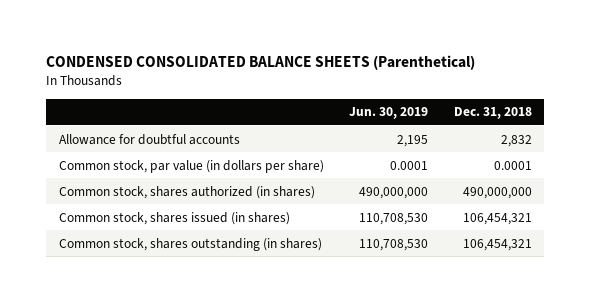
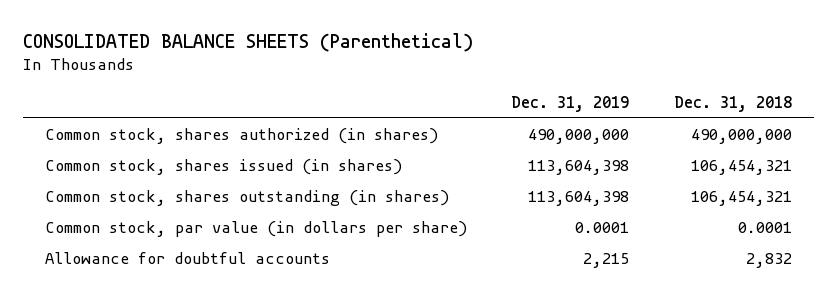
- CONDENSED CONSOLIDATED BALANCE SHEETS (Parenthetical)
+ CONSOLIDATED BALANCE SHEETS (Parenthetical)
- | Jun. 30, 2019 | Dec. 31, 2018
+ | Dec. 31, 2019 | Dec. 31, 2018
moved down: Common stock, par value (in dollars per share) | 0.0001 | 0.0001
moved down: Allowance for doubtful accounts | 2,215 | 2,832

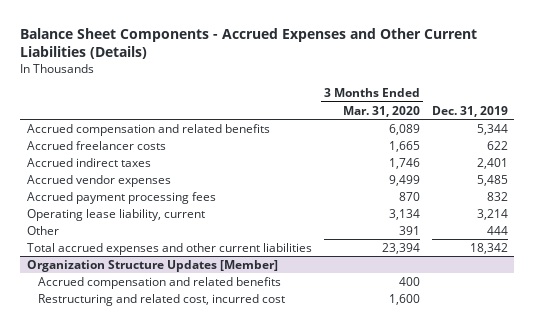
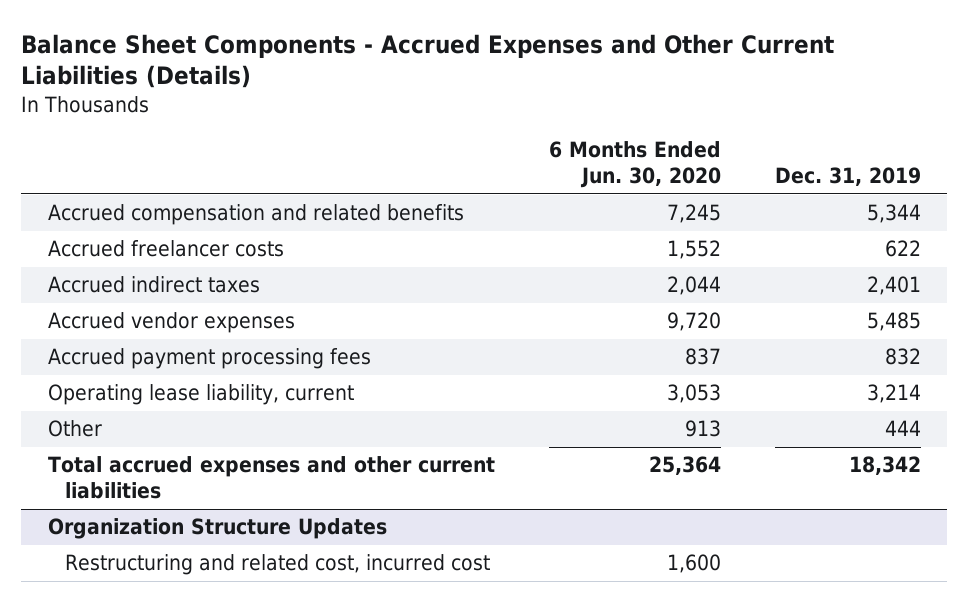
- | 3 Months Ended Mar. 31, 2020 | Dec. 31, 2019
+ | 6 Months Ended Jun. 30, 2020 | Dec. 31, 2019
- Organization Structure Updates [Member]
- Accrued compensation and related benefits | 400 |
+ Organization Structure Updates

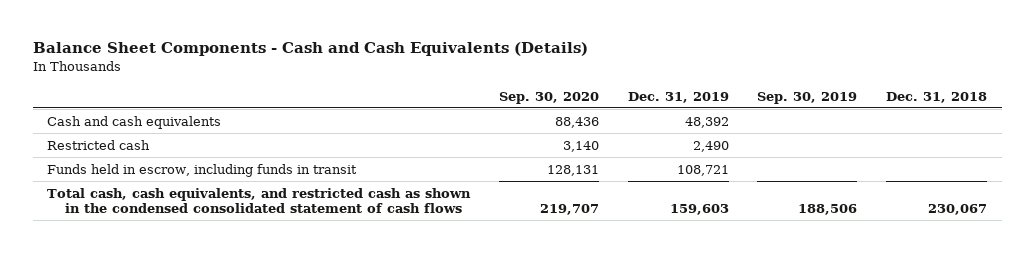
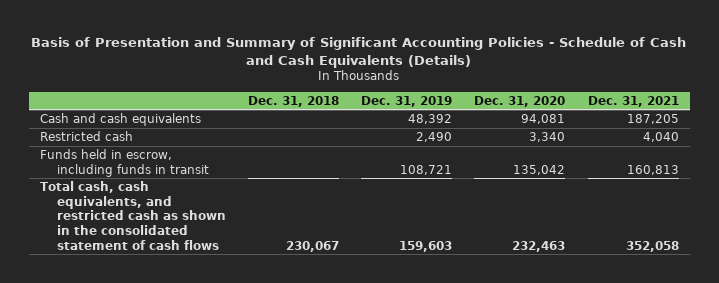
- Balance Sheet Components - Cash and Cash Equivalents (Details)
+ Basis of Presentation and Summary of Significant Accounting Policies - Schedule of Cash and Cash Equivalents (Details)
- | Sep. 30, 2020 | Dec. 31, 2019 | Sep. 30, 2019 | Dec. 31, 2018
+ | Dec. 31, 2018 | Dec. 31, 2019 | Dec. 31, 2020 | Dec. 31, 2021
- Total cash, cash equivalents, and restricted cash as shown in the condensed consolidated statement of cash flows | 219,707 | 159,603 | 188,506 | 230,067
+ Total cash, cash equivalents, and restricted cash as shown in the consolidated statement of cash flows | 230,067 | 159,603 | 232,463 | 352,058

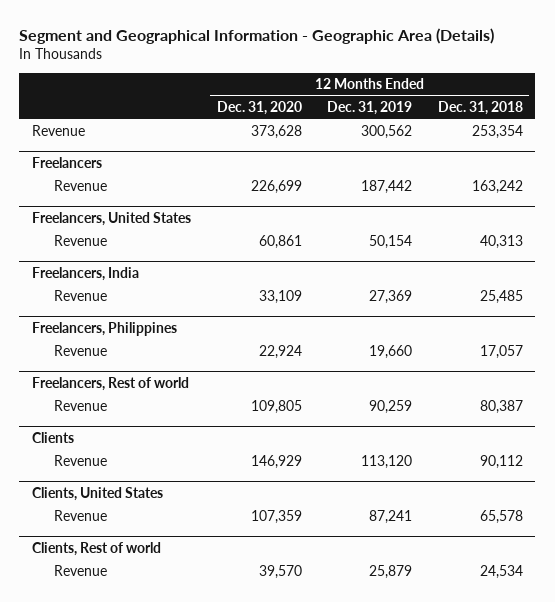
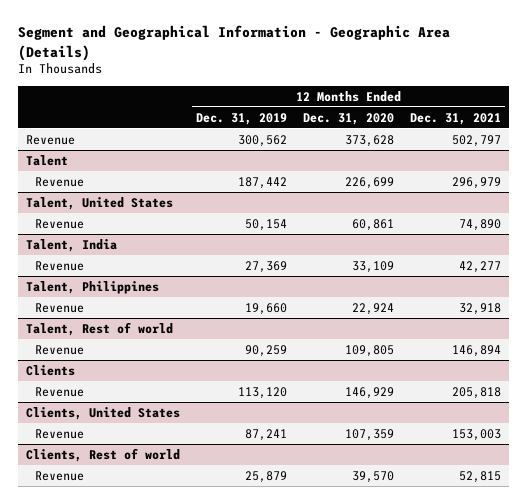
- | 12 Months Ended Dec. 31, 2020 | 12 Months Ended Dec. 31, 2019 | 12 Months Ended Dec. 31, 2018
+ | 12 Months Ended Dec. 31, 2019 | 12 Months Ended Dec. 31, 2020 | 12 Months Ended Dec. 31, 2021
- Freelancers
+ Talent
- Freelancers, United States
+ Talent, United States
- Freelancers, India
+ Talent, India
- Freelancers, Philippines
+ Talent, Philippines
- Freelancers, Rest of world
+ Talent, Rest of world

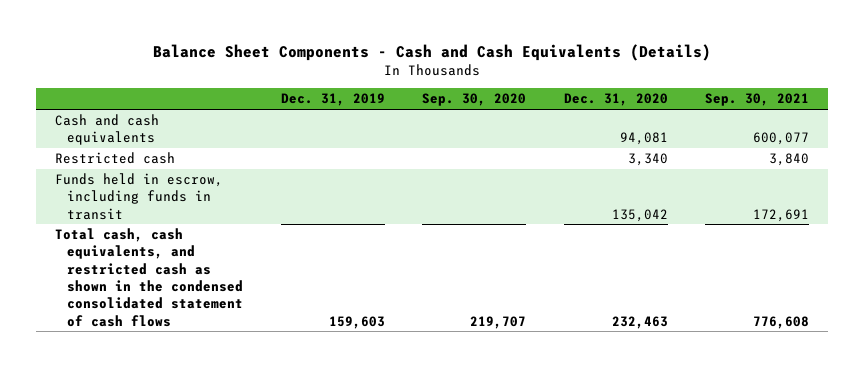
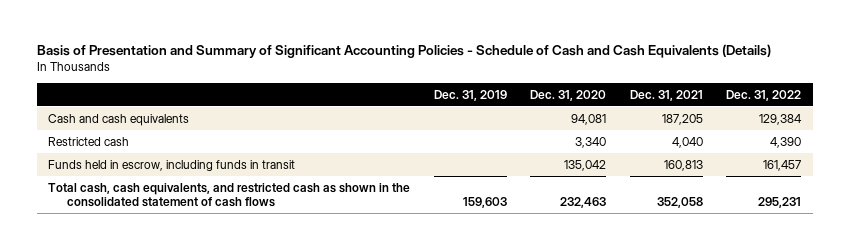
- Balance Sheet Components - Cash and Cash Equivalents (Details)
+ Basis of Presentation and Summary of Significant Accounting Policies - Schedule of Cash and Cash Equivalents (Details)
- | Dec. 31, 2019 | Sep. 30, 2020 | Dec. 31, 2020 | Sep. 30, 2021
+ | Dec. 31, 2019 | Dec. 31, 2020 | Dec. 31, 2021 | Dec. 31, 2022
- Total cash, cash equivalents, and restricted cash as shown in the condensed consolidated statement of cash flows | 159,603 | 219,707 | 232,463 | 776,608
+ Total cash, cash equivalents, and restricted cash as shown in the consolidated statement of cash flows | 159,603 | 232,463 | 352,058 | 295,231

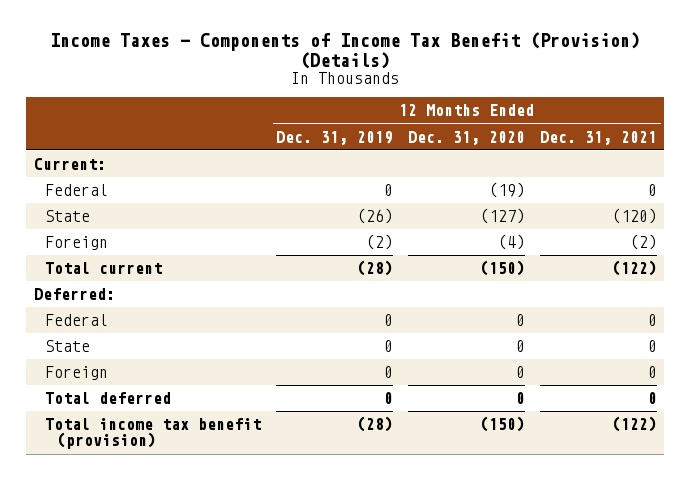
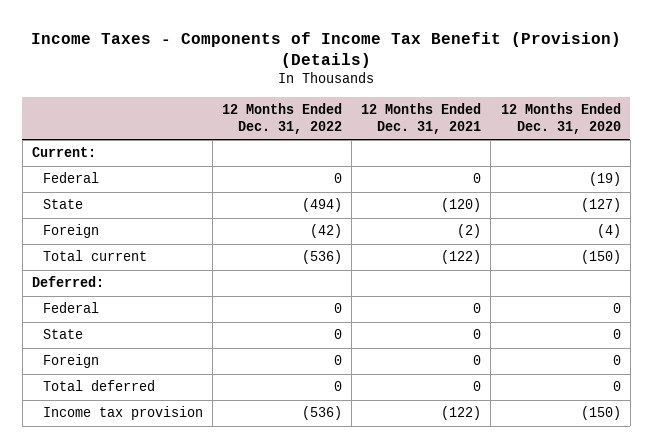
- | 12 Months Ended Dec. 31, 2019 | 12 Months Ended Dec. 31, 2020 | 12 Months Ended Dec. 31, 2021
+ | 12 Months Ended Dec. 31, 2022 | 12 Months Ended Dec. 31, 2021 | 12 Months Ended Dec. 31, 2020
- Total income tax benefit (provision) | (28) | (150) | (122)
+ Income tax provision | (536) | (122) | (150)

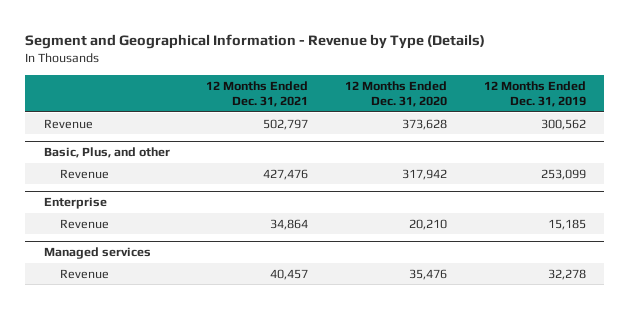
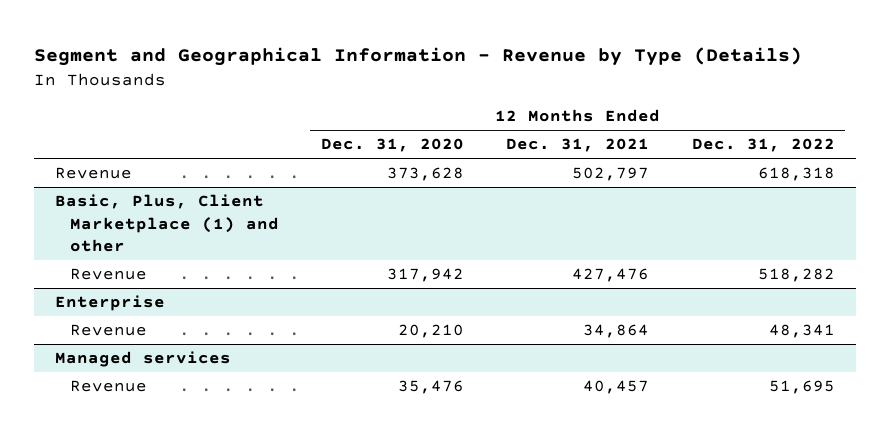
- | 12 Months Ended Dec. 31, 2021 | 12 Months Ended Dec. 31, 2020 | 12 Months Ended Dec. 31, 2019
+ | 12 Months Ended Dec. 31, 2020 | 12 Months Ended Dec. 31, 2021 | 12 Months Ended Dec. 31, 2022
- Basic, Plus, and other
+ Basic, Plus, Client Marketplace (1) and other

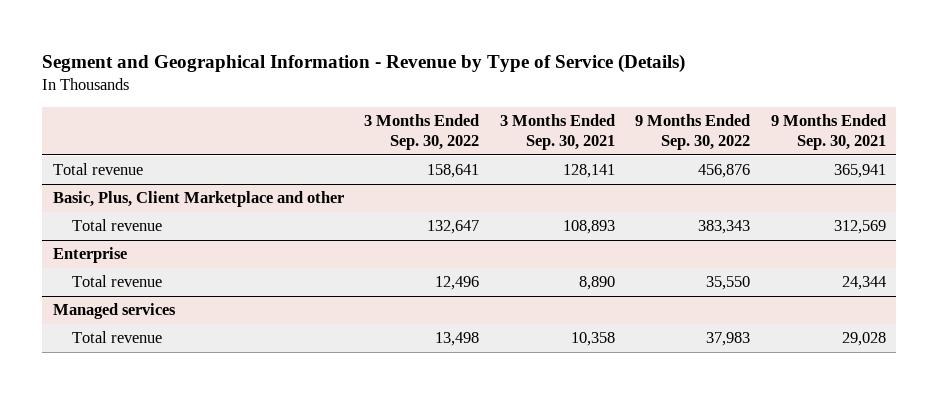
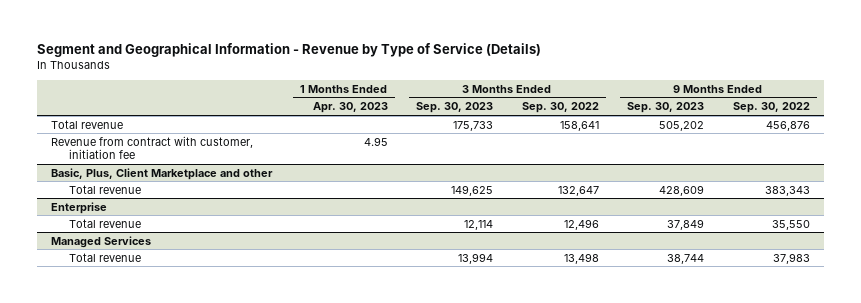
- | 3 Months Ended Sep. 30, 2022 | 3 Months Ended Sep. 30, 2021 | 9 Months Ended Sep. 30, 2022 | 9 Months Ended Sep. 30, 2021
+ | 1 Months Ended Apr. 30, 2023 | 3 Months Ended Sep. 30, 2023 | 3 Months Ended Sep. 30, 2022 | 9 Months Ended Sep. 30, 2023 | 9 Months Ended Sep. 30, 2022
+ Revenue from contract with customer, initiation fee | 4.95 | | | |
- Managed services
+ Managed Services

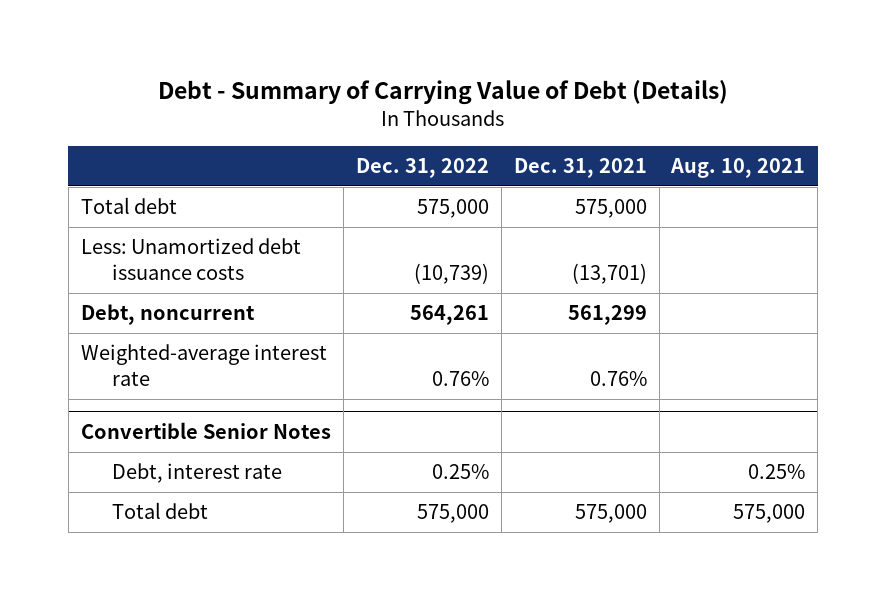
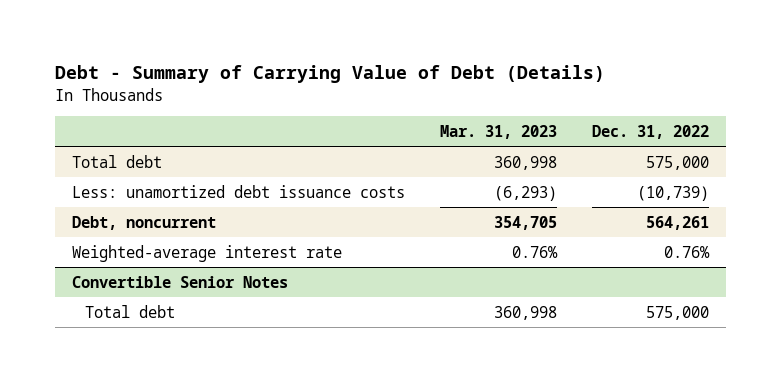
- | Dec. 31, 2022 | Dec. 31, 2021 | Aug. 10, 2021
+ | Mar. 31, 2023 | Dec. 31, 2022
- Less: Unamortized debt issuance costs | (10,739) | (13,701) |
+ Less: unamortized debt issuance costs | (6,293) | (10,739)
@ Convertible Senior Notes
- Debt, interest rate | 0.25% | | 0.25%

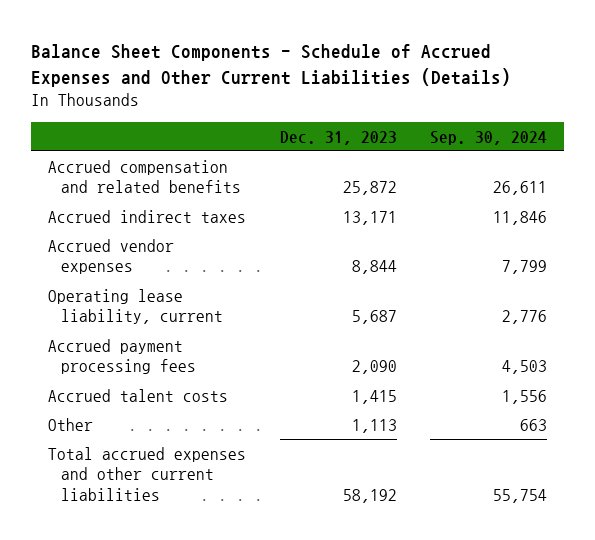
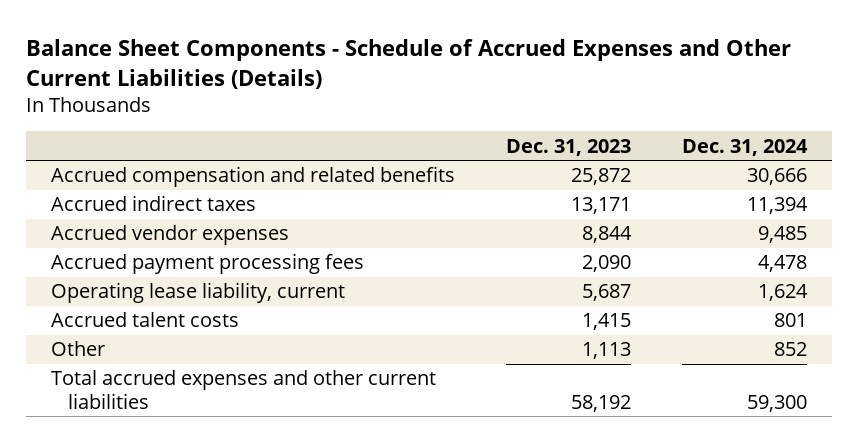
- | Dec. 31, 2023 | Sep. 30, 2024
+ | Dec. 31, 2023 | Dec. 31, 2024
moved down: Operating lease liability, current | 5,687 | 1,624

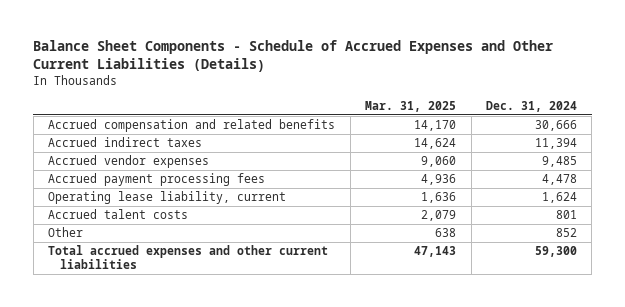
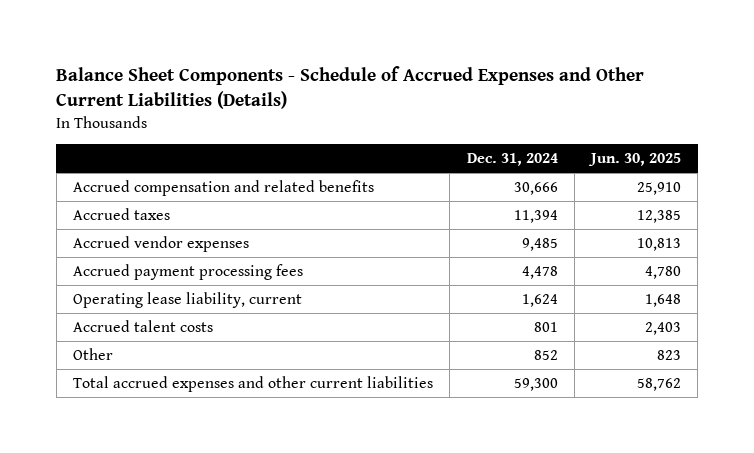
- | Mar. 31, 2025 | Dec. 31, 2024
+ | Dec. 31, 2024 | Jun. 30, 2025
- Accrued indirect taxes | 14,624 | 11,394
+ Accrued taxes | 11,394 | 12,385

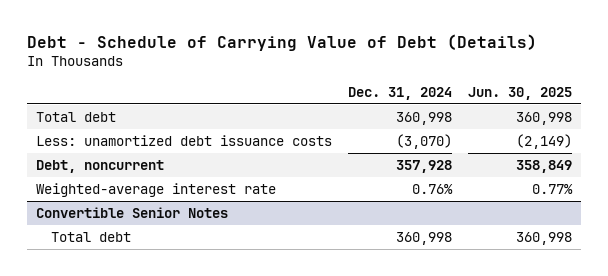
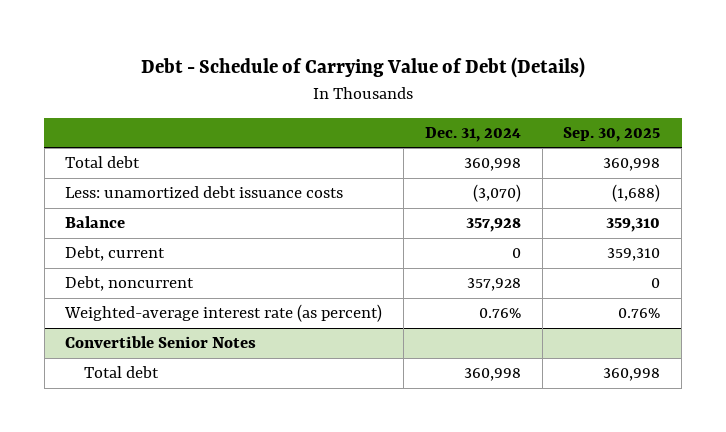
- | Dec. 31, 2024 | Jun. 30, 2025
+ | Dec. 31, 2024 | Sep. 30, 2025
+ Balance | 357,928 | 359,310
+ Debt, current | 0 | 359,310
- Weighted-average interest rate | 0.76% | 0.77%
+ Weighted-average interest rate (as percent) | 0.76% | 0.76%

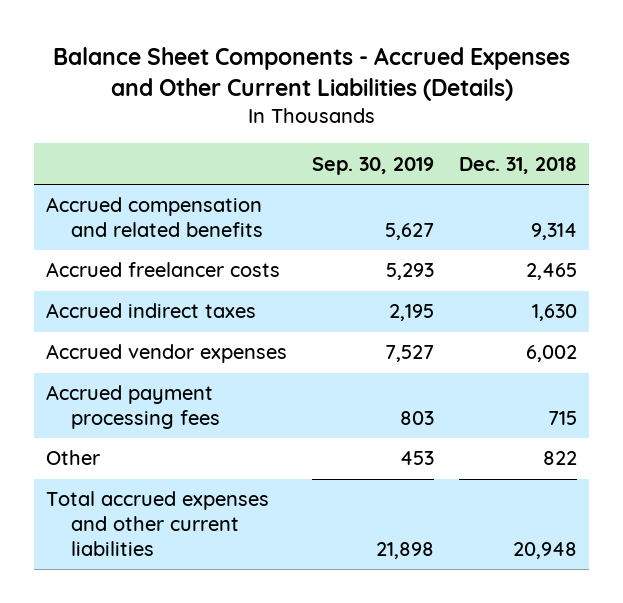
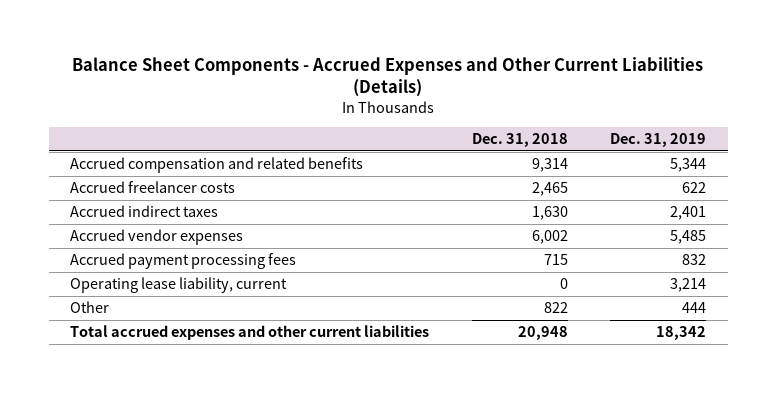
- | Sep. 30, 2019 | Dec. 31, 2018
+ | Dec. 31, 2018 | Dec. 31, 2019
+ Operating lease liability, current | 0 | 3,214

